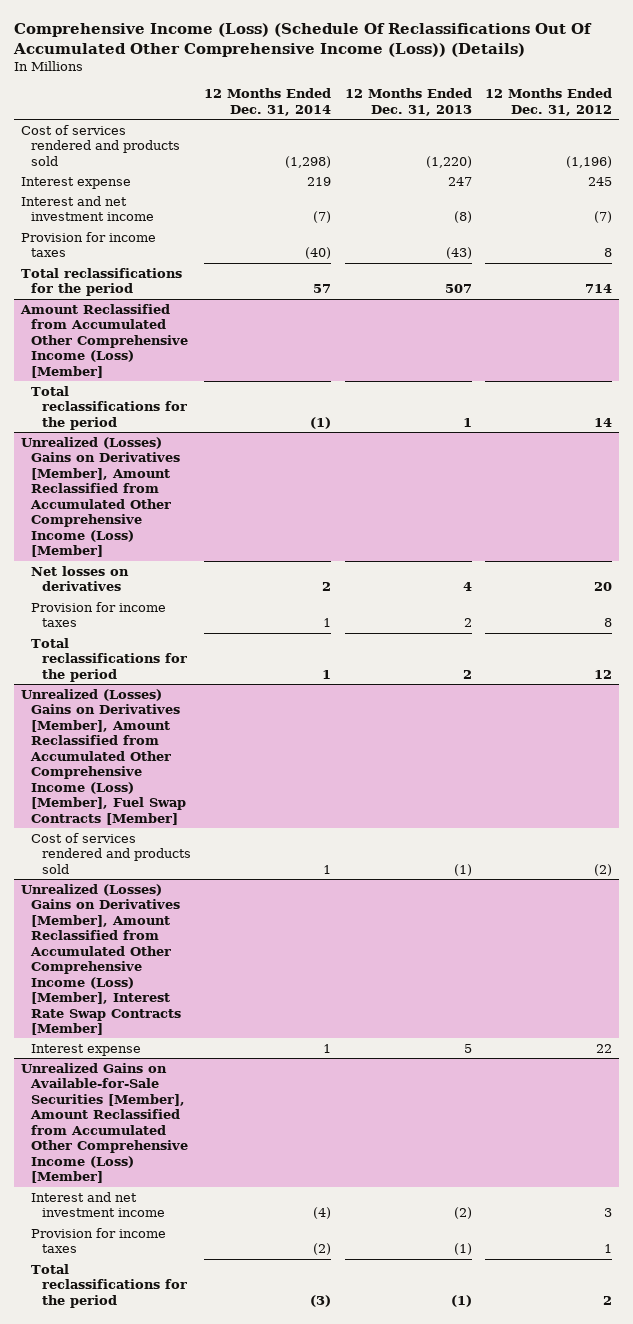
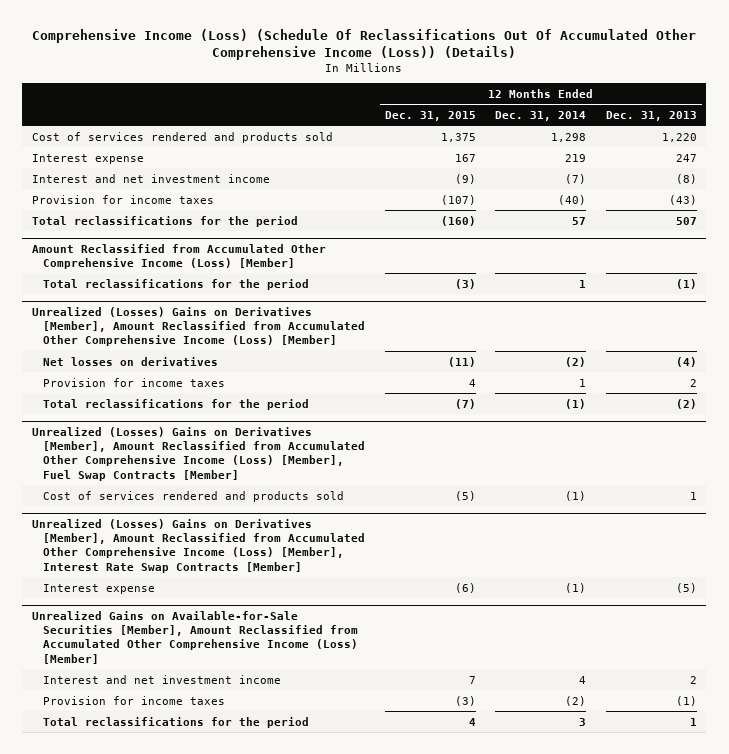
- | 12 Months Ended Dec. 31, 2014 | 12 Months Ended Dec. 31, 2013 | 12 Months Ended Dec. 31, 2012
+ | 12 Months Ended Dec. 31, 2015 | 12 Months Ended Dec. 31, 2014 | 12 Months Ended Dec. 31, 2013
- Cost of services rendered and products sold | (1,298) | (1,220) | (1,196)
+ Cost of services rendered and products sold | 1,375 | 1,298 | 1,220
@ Amount Reclassified from Accumulated Other Comprehensive Income (Loss) [Member]
- Total reclassifications for the period | (1) | 1 | 14
+ Total reclassifications for the period | (3) | 1 | (1)
@ Unrealized (Losses) Gains on Derivatives [Member], Amount Reclassified from Accumulated Other Comprehensive Income (Loss) [Member]
- Net losses on derivatives | 2 | 4 | 20
+ Net losses on derivatives | (11) | (2) | (4)
- Total reclassifications for the period | 1 | 2 | 12
+ Total reclassifications for the period | (7) | (1) | (2)
@ Unrealized (Losses) Gains on Derivatives [Member], Amount Reclassified from Accumulated Other Comprehensive Income (Loss) [Member], Fuel Swap Contracts [Member]
- Cost of services rendered and products sold | 1 | (1) | (2)
+ Cost of services rendered and products sold | (5) | (1) | 1
@ Unrealized (Losses) Gains on Derivatives [Member], Amount Reclassified from Accumulated Other Comprehensive Income (Loss) [Member], Interest Rate Swap Contracts [Member]
- Interest expense | 1 | 5 | 22
+ Interest expense | (6) | (1) | (5)
@ Unrealized Gains on Available-for-Sale Securities [Member], Amount Reclassified from Accumulated Other Comprehensive Income (Loss) [Member]
- Interest and net investment income | (4) | (2) | 3
+ Interest and net investment income | 7 | 4 | 2
- Total reclassifications for the period | (3) | (1) | 2
+ Total reclassifications for the period | 4 | 3 | 1

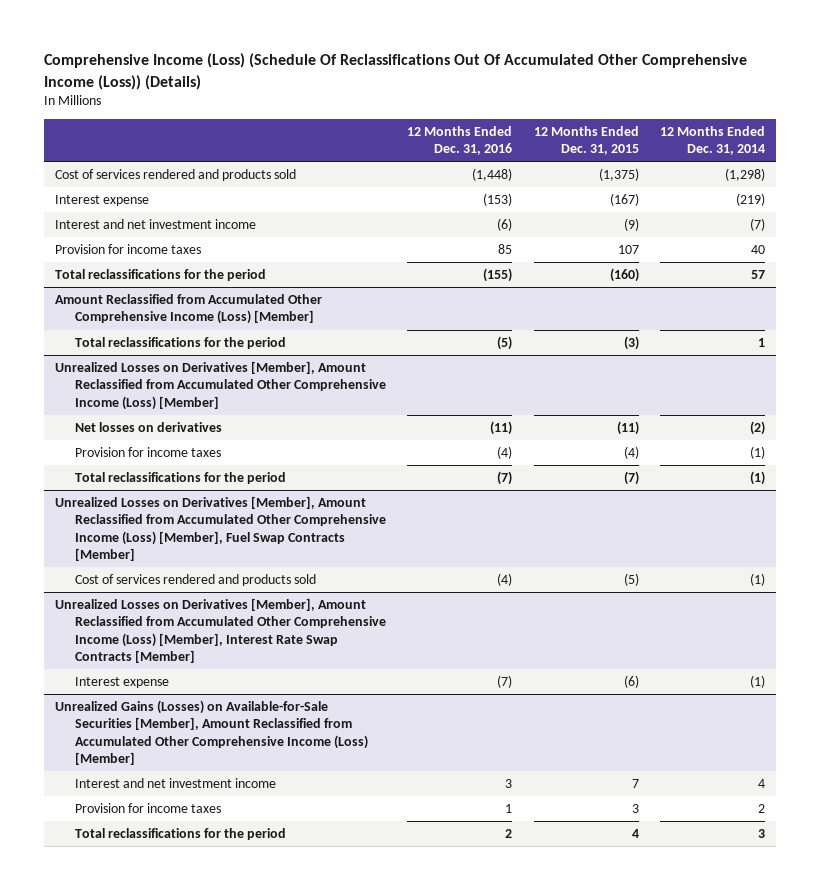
- | 12 Months Ended Dec. 31, 2015 | 12 Months Ended Dec. 31, 2014 | 12 Months Ended Dec. 31, 2013
+ | 12 Months Ended Dec. 31, 2016 | 12 Months Ended Dec. 31, 2015 | 12 Months Ended Dec. 31, 2014
- Cost of services rendered and products sold | 1,375 | 1,298 | 1,220
- Interest expense | 167 | 219 | 247
+ Cost of services rendered and products sold | (1,448) | (1,375) | (1,298)
+ Interest expense | (153) | (167) | (219)
- Provision for income taxes | (107) | (40) | (43)
+ Provision for income taxes | 85 | 107 | 40
- Unrealized (Losses) Gains on Derivatives [Member], Amount Reclassified from Accumulated Other Comprehensive Income (Loss) [Member]
+ Unrealized Losses on Derivatives [Member], Amount Reclassified from Accumulated Other Comprehensive Income (Loss) [Member]
- Provision for income taxes | 4 | 1 | 2
+ Provision for income taxes | (4) | (4) | (1)
- Unrealized (Losses) Gains on Derivatives [Member], Amount Reclassified from Accumulated Other Comprehensive Income (Loss) [Member], Fuel Swap Contracts [Member]
+ Unrealized Losses on Derivatives [Member], Amount Reclassified from Accumulated Other Comprehensive Income (Loss) [Member], Fuel Swap Contracts [Member]
- Unrealized (Losses) Gains on Derivatives [Member], Amount Reclassified from Accumulated Other Comprehensive Income (Loss) [Member], Interest Rate Swap Contracts [Member]
+ Unrealized Losses on Derivatives [Member], Amount Reclassified from Accumulated Other Comprehensive Income (Loss) [Member], Interest Rate Swap Contracts [Member]
- Unrealized Gains on Available-for-Sale Securities [Member], Amount Reclassified from Accumulated Other Comprehensive Income (Loss) [Member]
+ Unrealized Gains (Losses) on Available-for-Sale Securities [Member], Amount Reclassified from Accumulated Other Comprehensive Income (Loss) [Member]
- Provision for income taxes | (3) | (2) | (1)
+ Provision for income taxes | 1 | 3 | 2

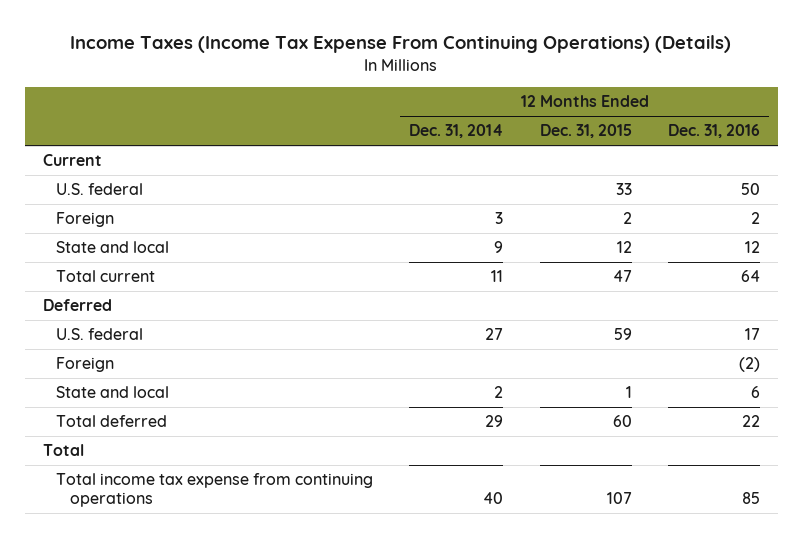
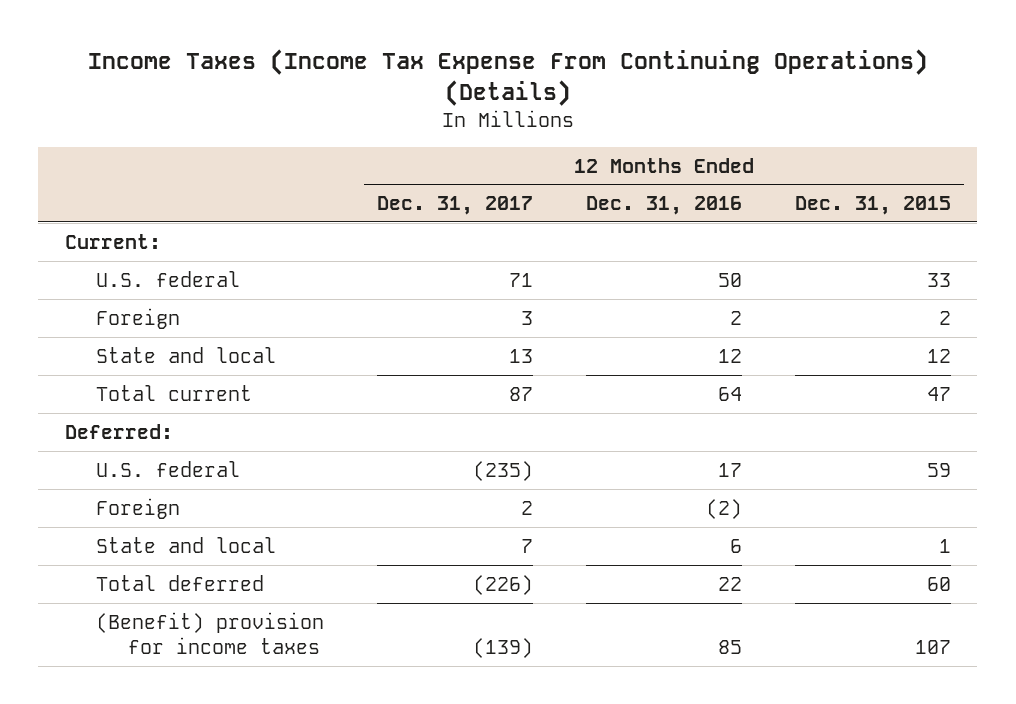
- | 12 Months Ended Dec. 31, 2014 | 12 Months Ended Dec. 31, 2015 | 12 Months Ended Dec. 31, 2016
+ | 12 Months Ended Dec. 31, 2017 | 12 Months Ended Dec. 31, 2016 | 12 Months Ended Dec. 31, 2015
- Current
+ Current:
- Deferred
+ Deferred:
- Total
- Total income tax expense from continuing operations | 40 | 107 | 85
+ (Benefit) provision for income taxes | (139) | 85 | 107

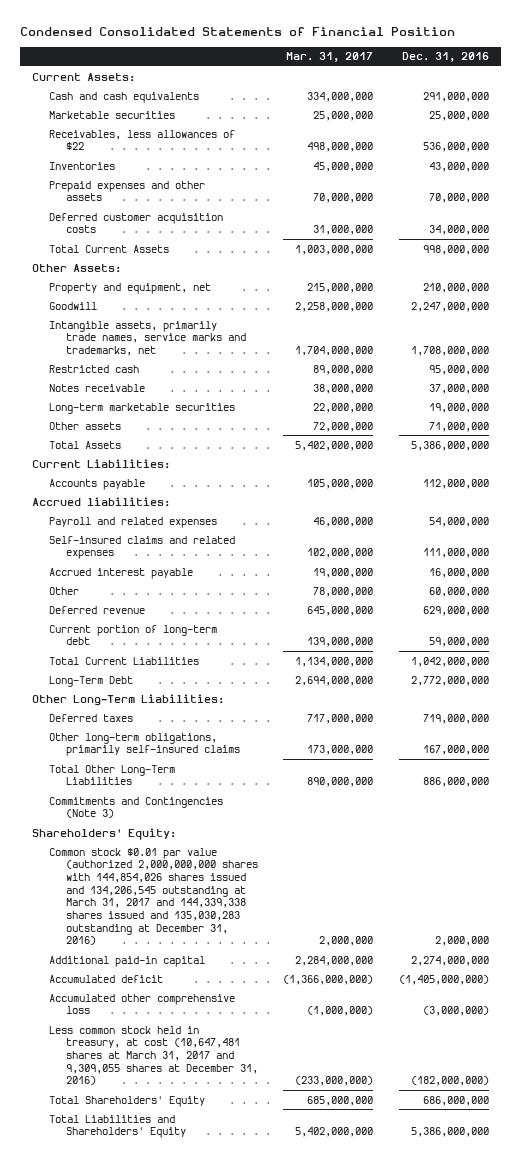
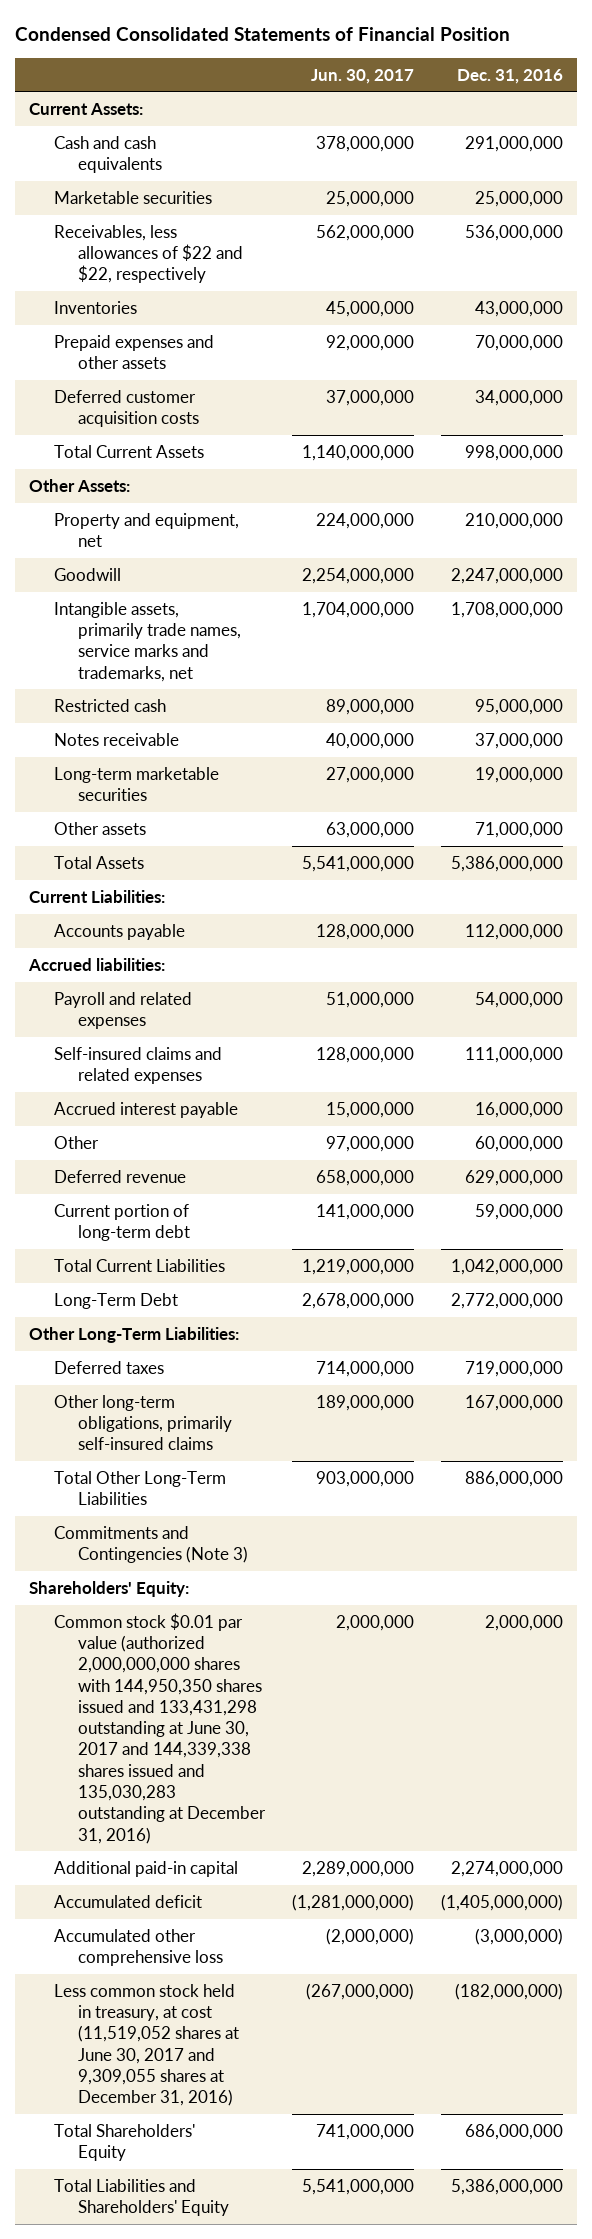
- | Mar. 31, 2017 | Dec. 31, 2016
+ | Jun. 30, 2017 | Dec. 31, 2016
- Receivables, less allowances of $22 | 498,000,000 | 536,000,000
+ Receivables, less allowances of $22 and $22, respectively | 562,000,000 | 536,000,000
- Common stock $0.01 par value (authorized 2,000,000,000 shares with 144,854,026 shares issued and 134,206,545 outstanding at March 31, 2017 and 144,339,338 shares issued and 135,030,283 outstanding at December 31, 2016) | 2,000,000 | 2,000,000
+ Common stock $0.01 par value (authorized 2,000,000,000 shares with 144,950,350 shares issued and 133,431,298 outstanding at June 30, 2017 and 144,339,338 shares issued and 135,030,283 outstanding at December 31, 2016) | 2,000,000 | 2,000,000
- Less common stock held in treasury, at cost (10,647,481 shares at March 31, 2017 and 9,309,055 shares at December 31, 2016) | (233,000,000) | (182,000,000)
+ Less common stock held in treasury, at cost (11,519,052 shares at June 30, 2017 and 9,309,055 shares at December 31, 2016) | (267,000,000) | (182,000,000)

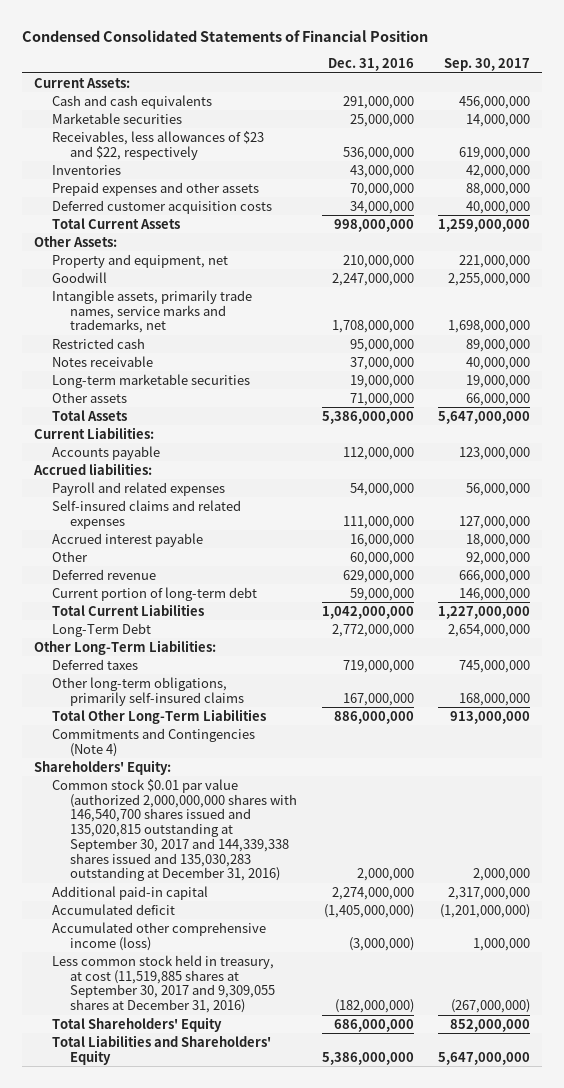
- | Jun. 30, 2017 | Dec. 31, 2016
+ | Dec. 31, 2016 | Sep. 30, 2017
- Receivables, less allowances of $22 and $22, respectively | 562,000,000 | 536,000,000
+ Receivables, less allowances of $23 and $22, respectively | 536,000,000 | 619,000,000
- Commitments and Contingencies (Note 3)
+ Commitments and Contingencies (Note 4)
- Common stock $0.01 par value (authorized 2,000,000,000 shares with 144,950,350 shares issued and 133,431,298 outstanding at June 30, 2017 and 144,339,338 shares issued and 135,030,283 outstanding at December 31, 2016) | 2,000,000 | 2,000,000
+ Common stock $0.01 par value (authorized 2,000,000,000 shares with 146,540,700 shares issued and 135,020,815 outstanding at September 30, 2017 and 144,339,338 shares issued and 135,030,283 outstanding at December 31, 2016) | 2,000,000 | 2,000,000
- Accumulated other comprehensive loss | (2,000,000) | (3,000,000)
- Less common stock held in treasury, at cost (11,519,052 shares at June 30, 2017 and 9,309,055 shares at December 31, 2016) | (267,000,000) | (182,000,000)
+ Accumulated other comprehensive income (loss) | (3,000,000) | 1,000,000
+ Less common stock held in treasury, at cost (11,519,885 shares at September 30, 2017 and 9,309,055 shares at December 31, 2016) | (182,000,000) | (267,000,000)

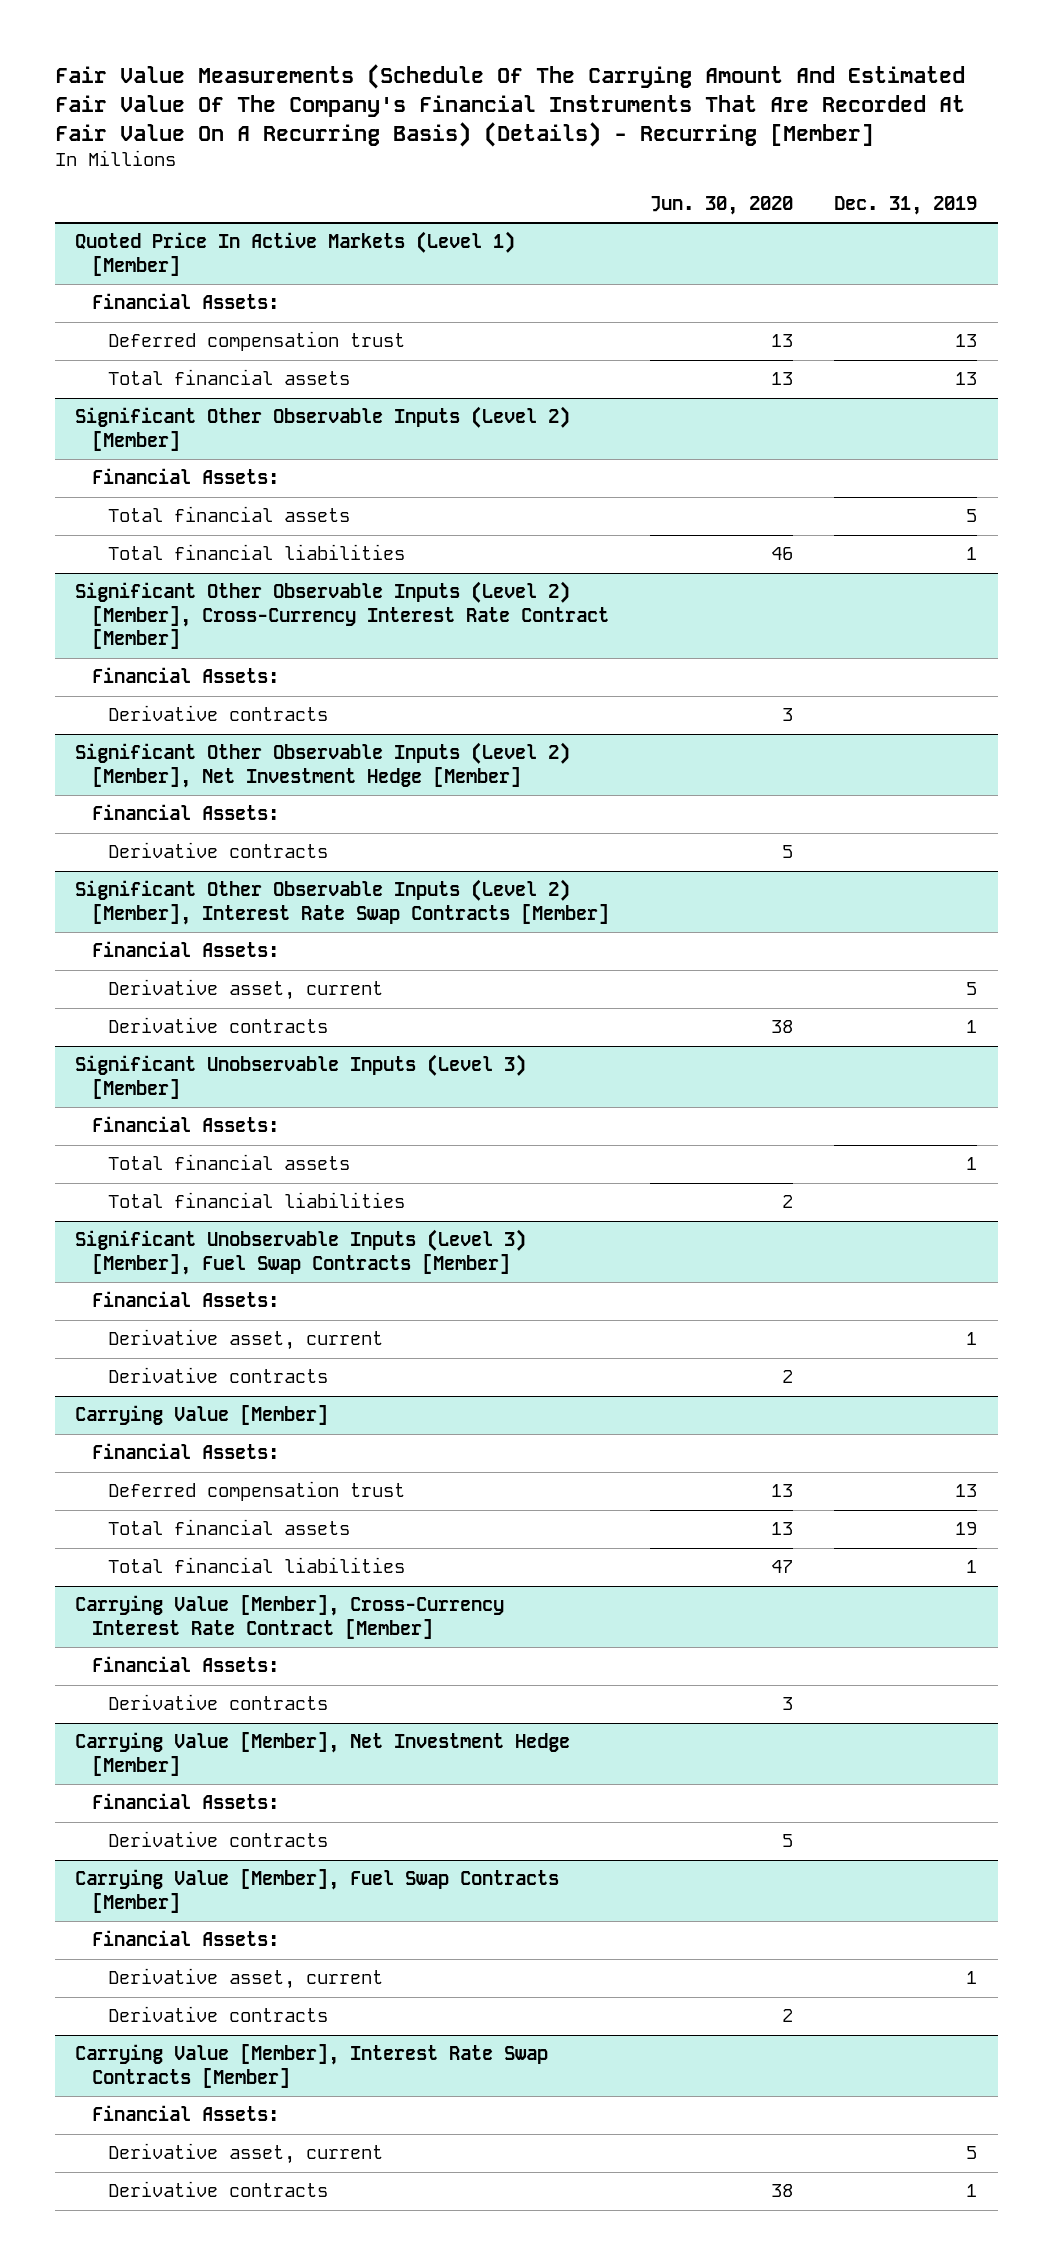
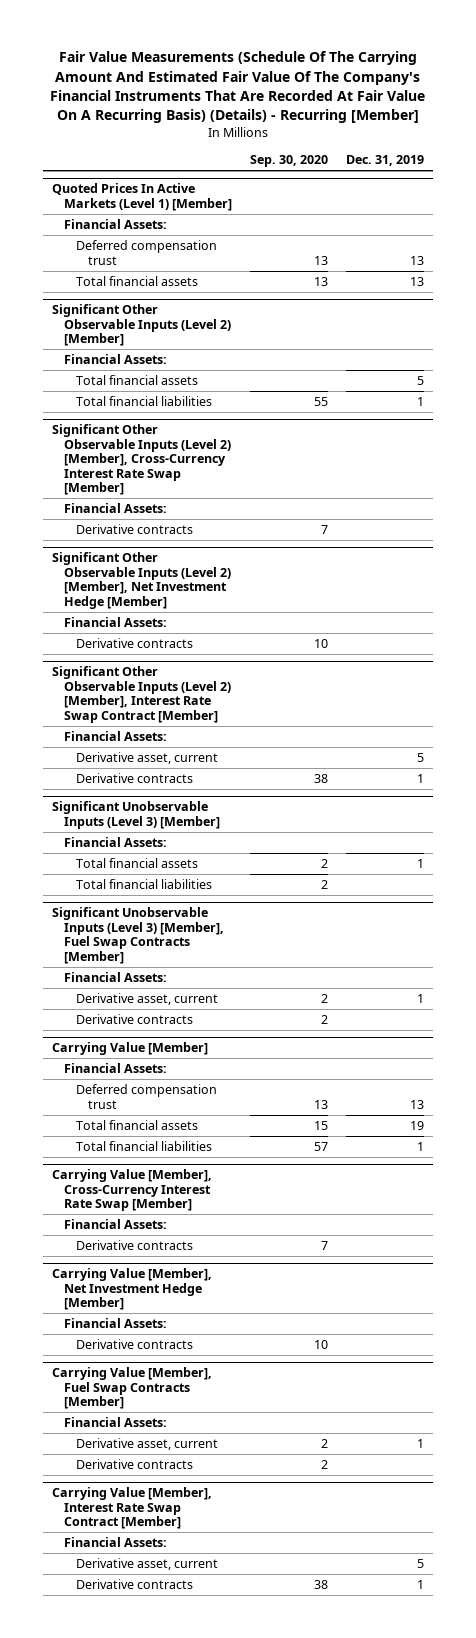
- | Jun. 30, 2020 | Dec. 31, 2019
+ | Sep. 30, 2020 | Dec. 31, 2019
- Quoted Price In Active Markets (Level 1) [Member]
+ Quoted Prices In Active Markets (Level 1) [Member]
- Significant Other Observable Inputs (Level 2) [Member], Cross-Currency Interest Rate Contract [Member]
+ Significant Other Observable Inputs (Level 2) [Member], Cross-Currency Interest Rate Swap [Member]
- Significant Other Observable Inputs (Level 2) [Member], Interest Rate Swap Contracts [Member]
+ Significant Other Observable Inputs (Level 2) [Member], Interest Rate Swap Contract [Member]
- Carrying Value [Member], Cross-Currency Interest Rate Contract [Member]
+ Carrying Value [Member], Cross-Currency Interest Rate Swap [Member]
- Carrying Value [Member], Interest Rate Swap Contracts [Member]
+ Carrying Value [Member], Interest Rate Swap Contract [Member]

